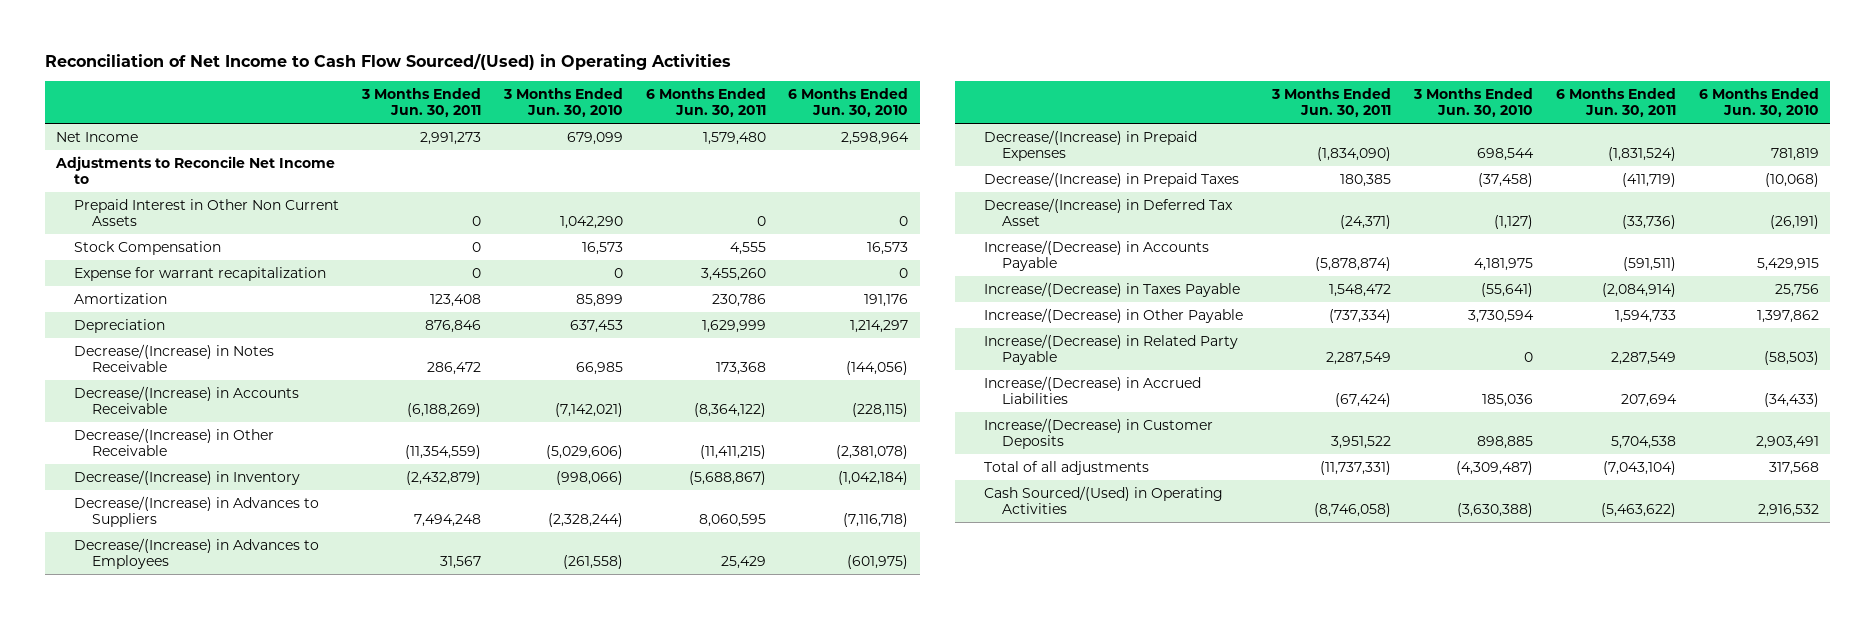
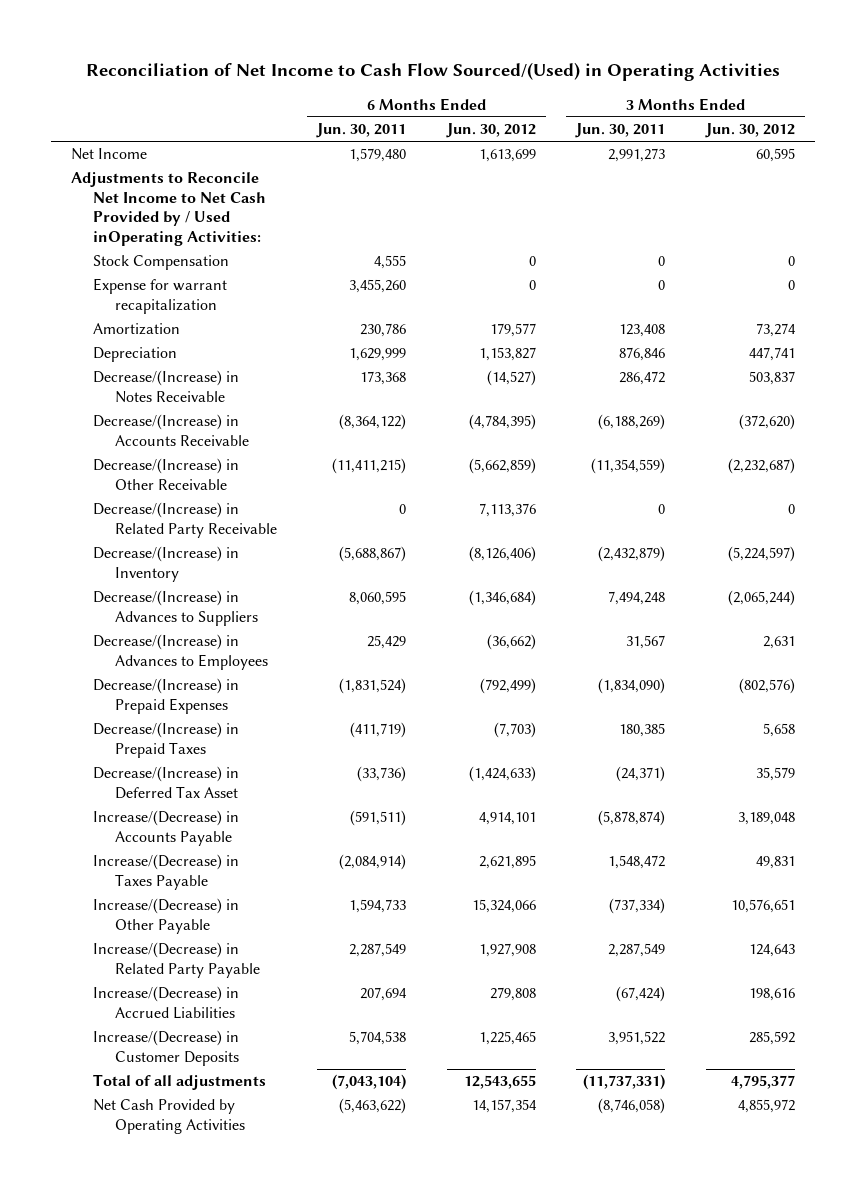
- | 3 Months Ended Jun. 30, 2011 | 3 Months Ended Jun. 30, 2010 | 6 Months Ended Jun. 30, 2011 | 6 Months Ended Jun. 30, 2010
+ | 6 Months Ended Jun. 30, 2011 | 6 Months Ended Jun. 30, 2012 | 3 Months Ended Jun. 30, 2011 | 3 Months Ended Jun. 30, 2012
- Adjustments to Reconcile Net Income to
- Prepaid Interest in Other Non Current Assets | 0 | 1,042,290 | 0 | 0
+ Adjustments to Reconcile Net Income to Net Cash Provided by / Used inOperating Activities:
+ Decrease/(Increase) in Related Party Receivable | 0 | 7,113,376 | 0 | 0
- Cash Sourced/(Used) in Operating Activities | (8,746,058) | (3,630,388) | (5,463,622) | 2,916,532
+ Net Cash Provided by Operating Activities | (5,463,622) | 14,157,354 | (8,746,058) | 4,855,972

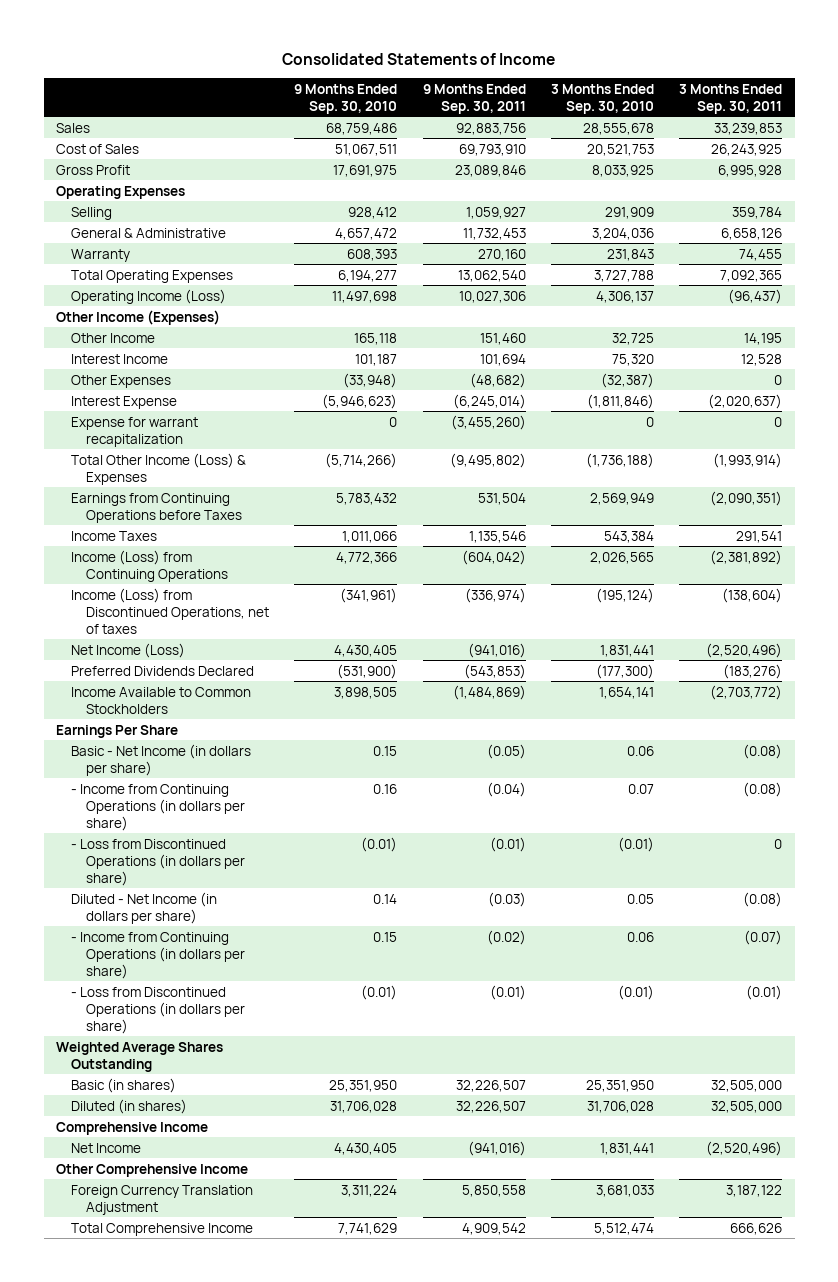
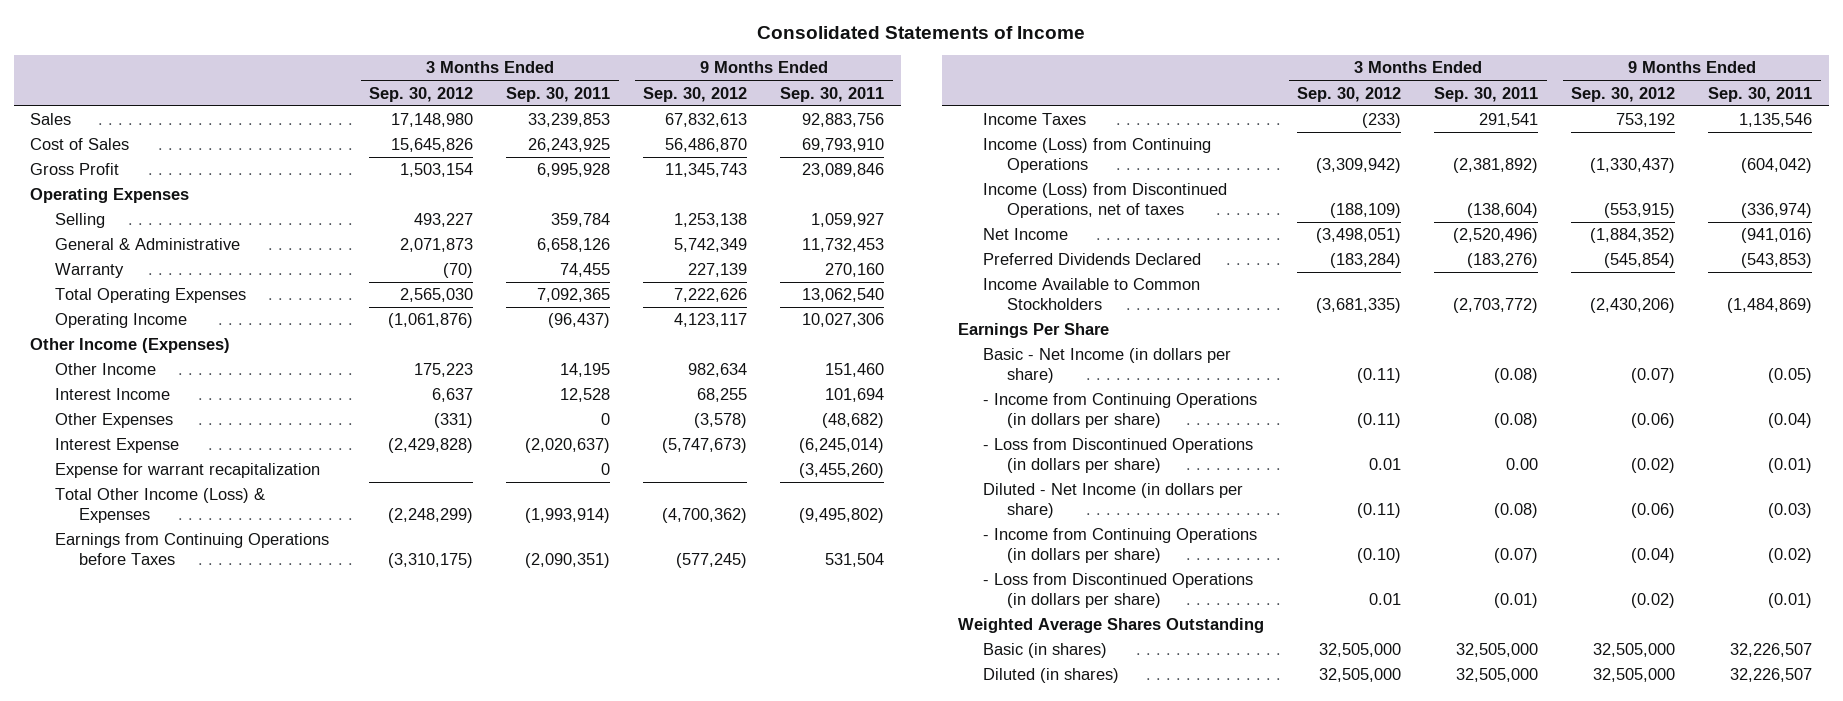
- | 9 Months Ended Sep. 30, 2010 | 9 Months Ended Sep. 30, 2011 | 3 Months Ended Sep. 30, 2010 | 3 Months Ended Sep. 30, 2011
+ | 3 Months Ended Sep. 30, 2012 | 3 Months Ended Sep. 30, 2011 | 9 Months Ended Sep. 30, 2012 | 9 Months Ended Sep. 30, 2011
- Operating Income (Loss) | 11,497,698 | 10,027,306 | 4,306,137 | (96,437)
+ Operating Income | (1,061,876) | (96,437) | 4,123,117 | 10,027,306
- Net Income (Loss) | 4,430,405 | (941,016) | 1,831,441 | (2,520,496)
moved up: Net Income | (3,498,051) | (2,520,496) | (1,884,352) | (941,016)
- - Loss from Discontinued Operations (in dollars per share) | (0.01) | (0.01) | (0.01) | 0
+ - Loss from Discontinued Operations (in dollars per share) | 0.01 | 0.00 | (0.02) | (0.01)
- Comprehensive Income
- Other Comprehensive Income
- Foreign Currency Translation Adjustment | 3,311,224 | 5,850,558 | 3,681,033 | 3,187,122
- Total Comprehensive Income | 7,741,629 | 4,909,542 | 5,512,474 | 666,626

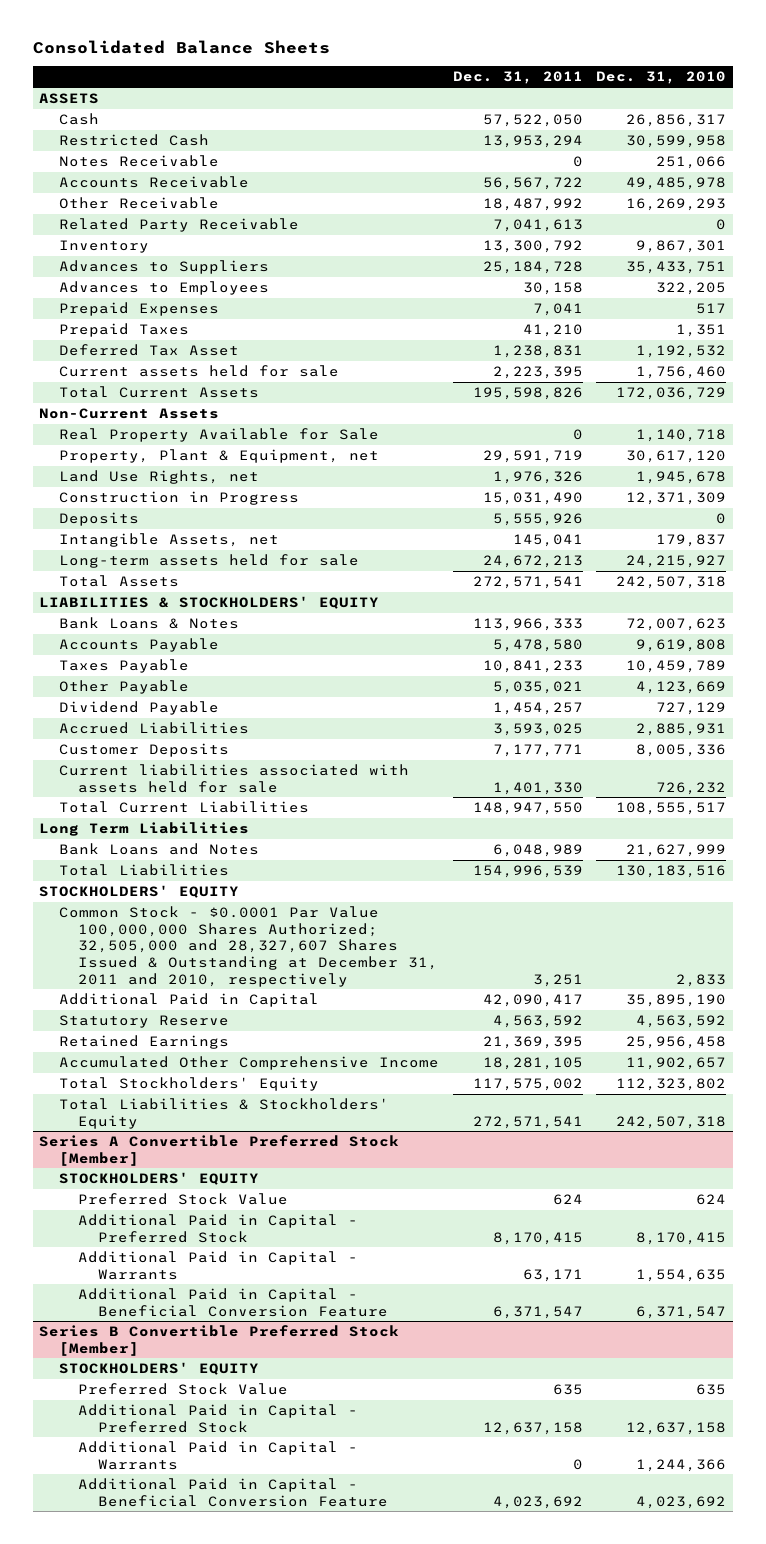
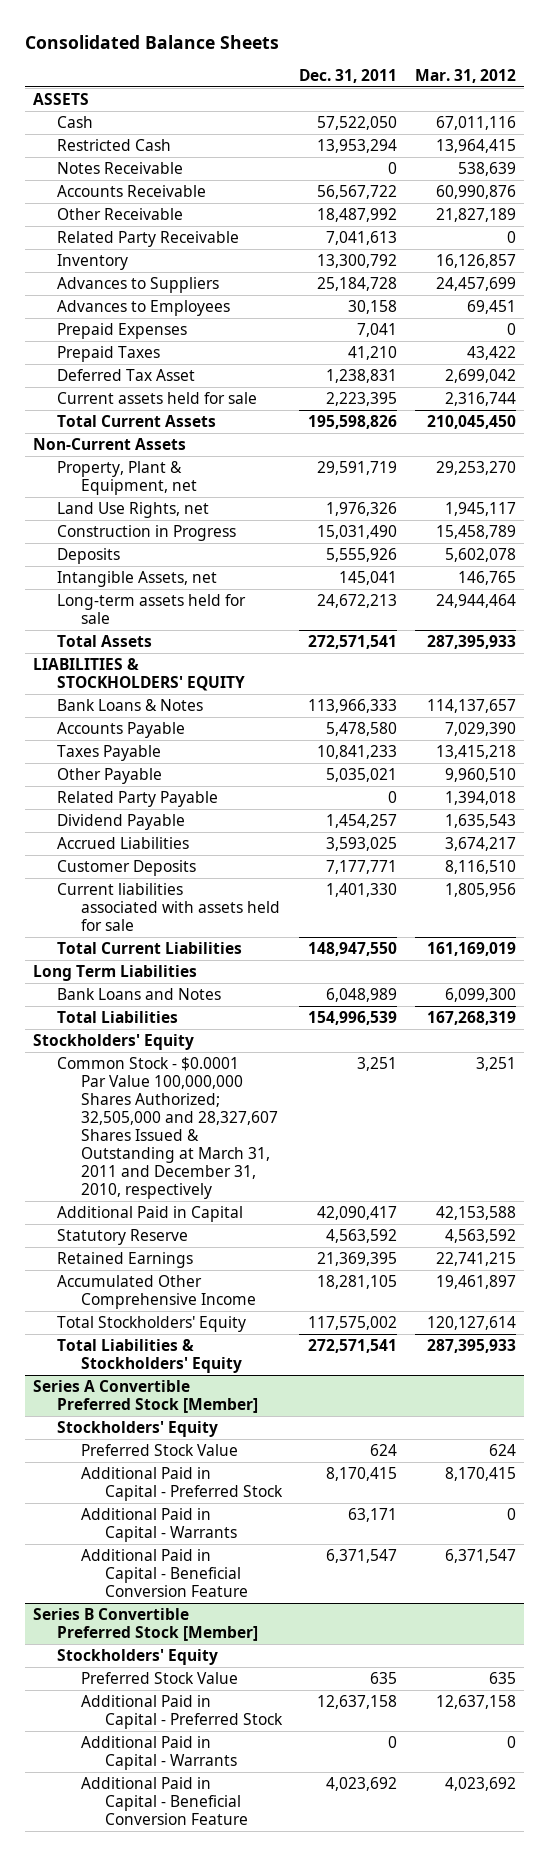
- | Dec. 31, 2011 | Dec. 31, 2010
+ | Dec. 31, 2011 | Mar. 31, 2012
- Real Property Available for Sale | 0 | 1,140,718
+ Related Party Payable | 0 | 1,394,018
- STOCKHOLDERS' EQUITY
- Common Stock - $0.0001 Par Value 100,000,000 Shares Authorized; 32,505,000 and 28,327,607 Shares Issued & Outstanding at December 31, 2011 and 2010, respectively | 3,251 | 2,833
+ Stockholders' Equity
+ Common Stock - $0.0001 Par Value 100,000,000 Shares Authorized; 32,505,000 and 28,327,607 Shares Issued & Outstanding at March 31, 2011 and December 31, 2010, respectively | 3,251 | 3,251
@ Series A Convertible Preferred Stock [Member]
- STOCKHOLDERS' EQUITY
+ Stockholders' Equity
@ Series B Convertible Preferred Stock [Member]
- STOCKHOLDERS' EQUITY
+ Stockholders' Equity

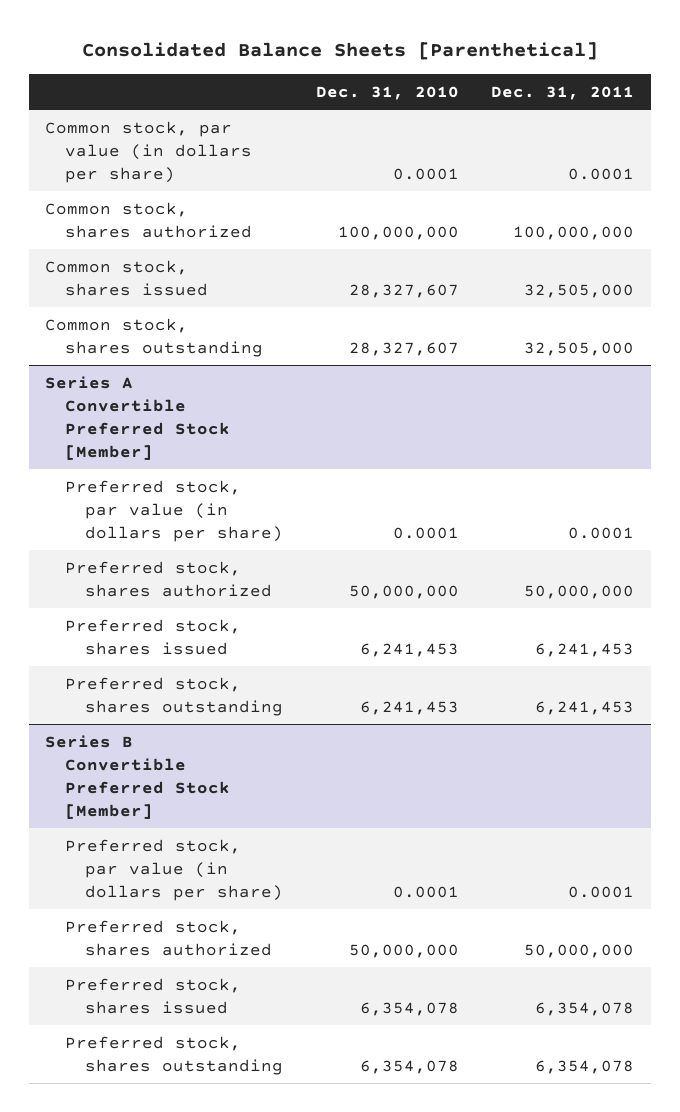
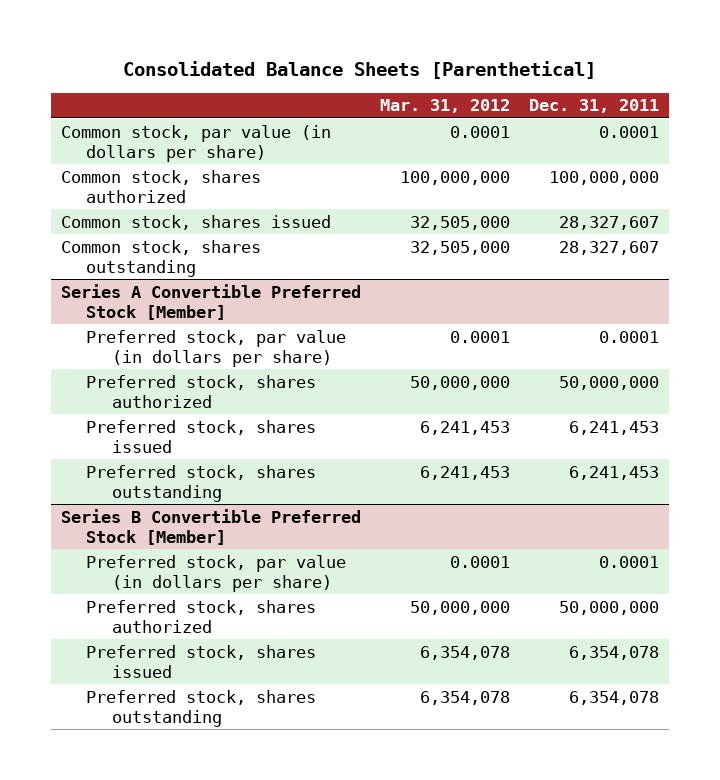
- | Dec. 31, 2010 | Dec. 31, 2011
+ | Mar. 31, 2012 | Dec. 31, 2011
- Common stock, shares issued | 28,327,607 | 32,505,000
- Common stock, shares outstanding | 28,327,607 | 32,505,000
+ Common stock, shares issued | 32,505,000 | 28,327,607
+ Common stock, shares outstanding | 32,505,000 | 28,327,607

